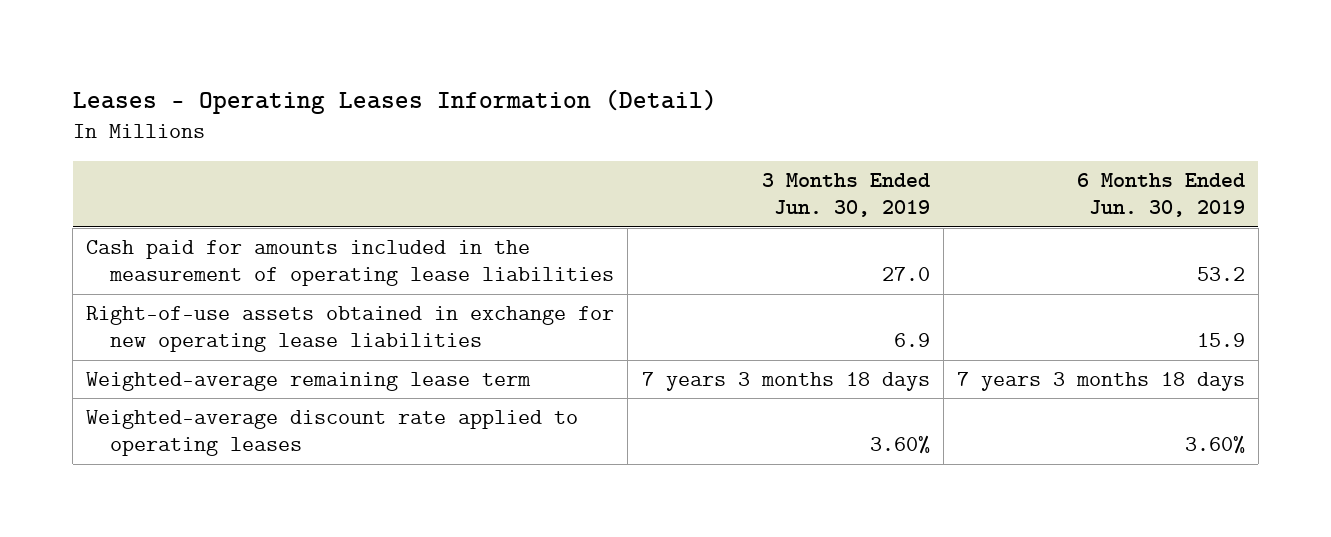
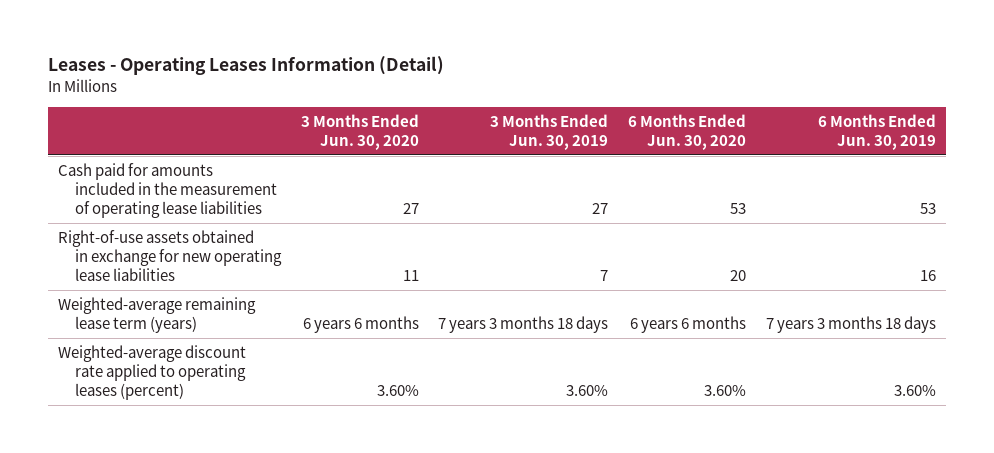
- | 3 Months Ended Jun. 30, 2019 | 6 Months Ended Jun. 30, 2019
+ | 3 Months Ended Jun. 30, 2020 | 3 Months Ended Jun. 30, 2019 | 6 Months Ended Jun. 30, 2020 | 6 Months Ended Jun. 30, 2019
- Cash paid for amounts included in the measurement of operating lease liabilities | 27.0 | 53.2
- Right-of-use assets obtained in exchange for new operating lease liabilities | 6.9 | 15.9
- Weighted-average remaining lease term | 7 years 3 months 18 days | 7 years 3 months 18 days
- Weighted-average discount rate applied to operating leases | 3.60% | 3.60%
+ Cash paid for amounts included in the measurement of operating lease liabilities | 27 | 27 | 53 | 53
+ Right-of-use assets obtained in exchange for new operating lease liabilities | 11 | 7 | 20 | 16
+ Weighted-average remaining lease term (years) | 6 years 6 months | 7 years 3 months 18 days | 6 years 6 months | 7 years 3 months 18 days
+ Weighted-average discount rate applied to operating leases (percent) | 3.60% | 3.60% | 3.60% | 3.60%

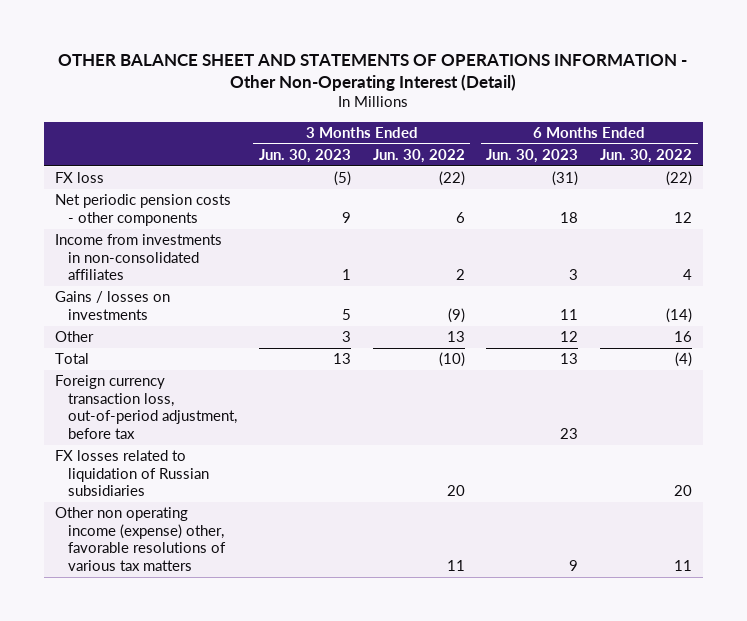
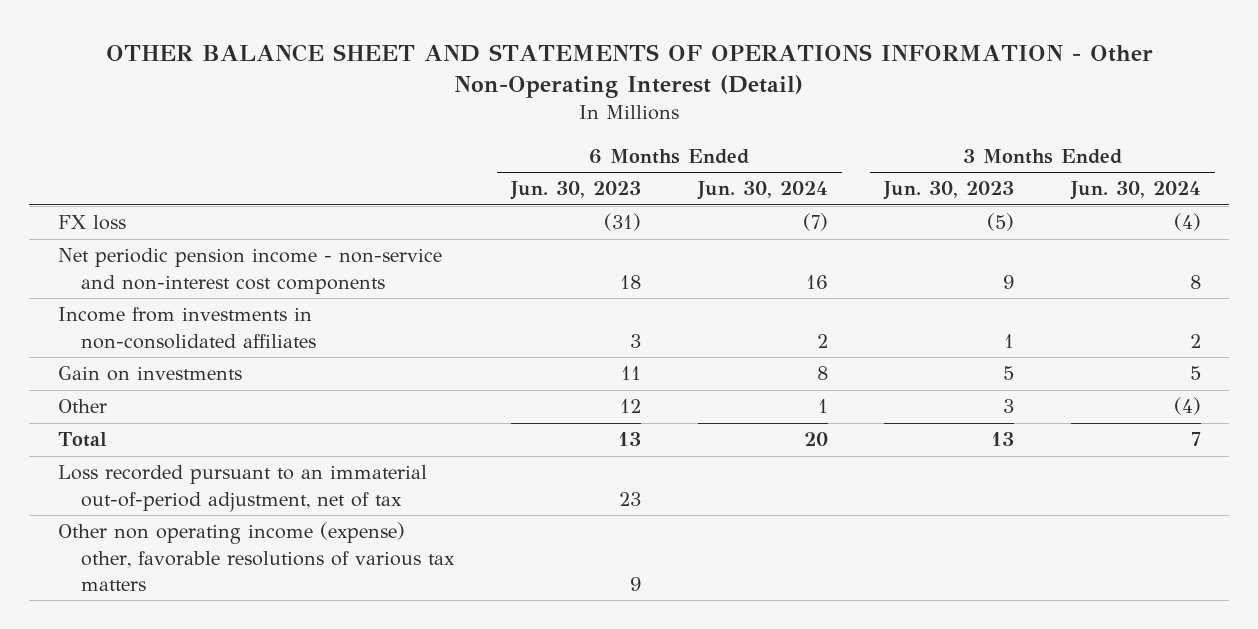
- | 3 Months Ended Jun. 30, 2023 | 3 Months Ended Jun. 30, 2022 | 6 Months Ended Jun. 30, 2023 | 6 Months Ended Jun. 30, 2022
+ | 6 Months Ended Jun. 30, 2023 | 6 Months Ended Jun. 30, 2024 | 3 Months Ended Jun. 30, 2023 | 3 Months Ended Jun. 30, 2024
- Net periodic pension costs - other components | 9 | 6 | 18 | 12
+ Net periodic pension income - non-service and non-interest cost components | 18 | 16 | 9 | 8
- Gains / losses on investments | 5 | (9) | 11 | (14)
+ Gain on investments | 11 | 8 | 5 | 5
- Foreign currency transaction loss, out-of-period adjustment, before tax | | | 23 |
- FX losses related to liquidation of Russian subsidiaries | | 20 | | 20
+ Loss recorded pursuant to an immaterial out-of-period adjustment, net of tax | 23 | | |

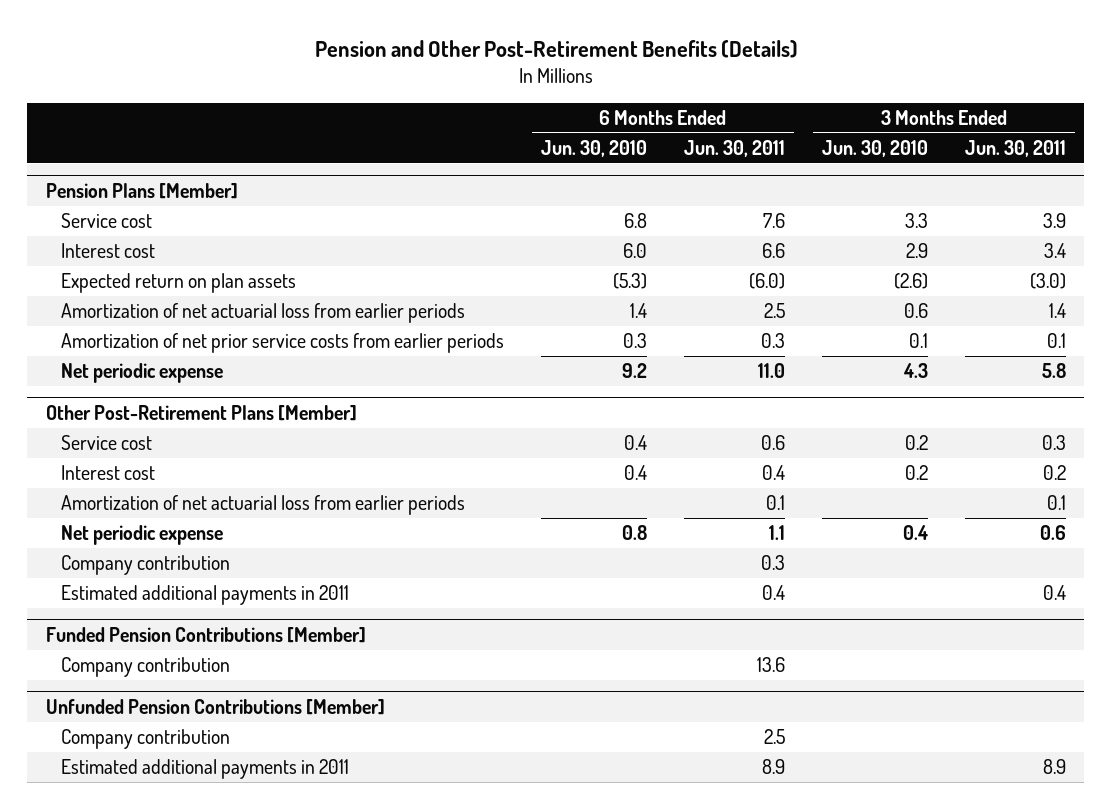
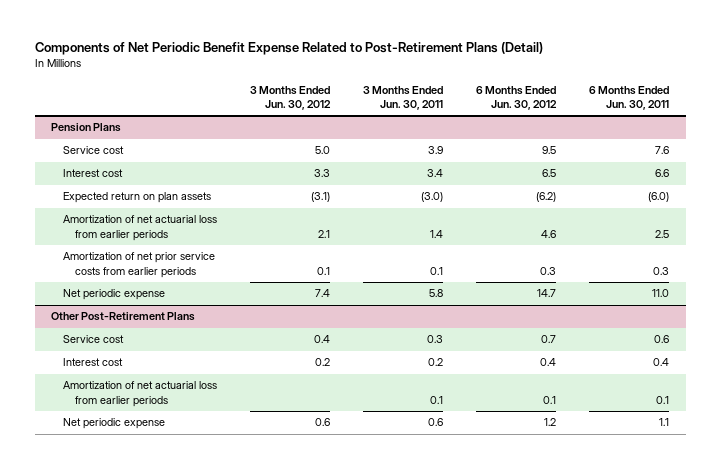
- Pension and Other Post-Retirement Benefits (Details)
+ Components of Net Periodic Benefit Expense Related to Post-Retirement Plans (Detail)
- | 6 Months Ended Jun. 30, 2010 | 6 Months Ended Jun. 30, 2011 | 3 Months Ended Jun. 30, 2010 | 3 Months Ended Jun. 30, 2011
+ | 3 Months Ended Jun. 30, 2012 | 3 Months Ended Jun. 30, 2011 | 6 Months Ended Jun. 30, 2012 | 6 Months Ended Jun. 30, 2011
- Pension Plans [Member]
+ Pension Plans
- Other Post-Retirement Plans [Member]
+ Other Post-Retirement Plans
- Company contribution | | 0.3 | |
- Estimated additional payments in 2011 | | 0.4 | | 0.4
- Funded Pension Contributions [Member]
- Company contribution | | 13.6 | |
- Unfunded Pension Contributions [Member]
- Company contribution | | 2.5 | |
- Estimated additional payments in 2011 | | 8.9 | | 8.9

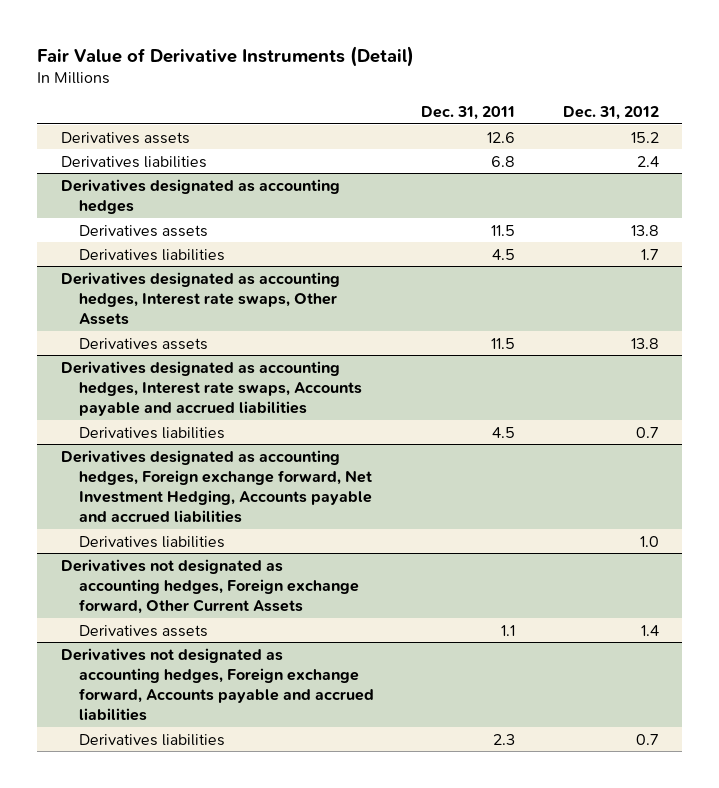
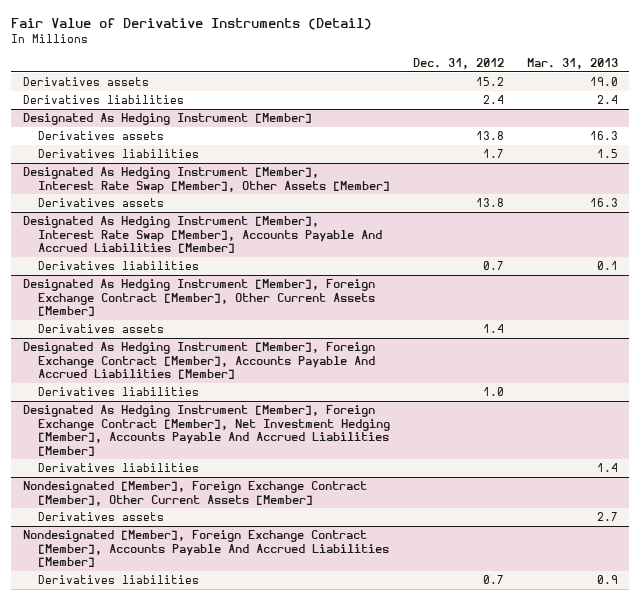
- | Dec. 31, 2011 | Dec. 31, 2012
+ | Dec. 31, 2012 | Mar. 31, 2013
- Derivatives designated as accounting hedges
+ Designated As Hedging Instrument [Member]
- Derivatives designated as accounting hedges, Interest rate swaps, Other Assets
+ Designated As Hedging Instrument [Member], Interest Rate Swap [Member], Other Assets [Member]
- Derivatives designated as accounting hedges, Interest rate swaps, Accounts payable and accrued liabilities
+ Designated As Hedging Instrument [Member], Interest Rate Swap [Member], Accounts Payable And Accrued Liabilities [Member]
- Derivatives designated as accounting hedges, Foreign exchange forward, Net Investment Hedging, Accounts payable and accrued liabilities
- Derivatives liabilities | | 1.0
- Derivatives not designated as accounting hedges, Foreign exchange forward, Other Current Assets
+ Designated As Hedging Instrument [Member], Foreign Exchange Contract [Member], Other Current Assets [Member]
- Derivatives not designated as accounting hedges, Foreign exchange forward, Accounts payable and accrued liabilities
+ Designated As Hedging Instrument [Member], Foreign Exchange Contract [Member], Accounts Payable And Accrued Liabilities [Member]
+ Derivatives liabilities | 1.0 |
+ Designated As Hedging Instrument [Member], Foreign Exchange Contract [Member], Net Investment Hedging [Member], Accounts Payable And Accrued Liabilities [Member]
+ Derivatives liabilities | | 1.4
+ Nondesignated [Member], Foreign Exchange Contract [Member], Other Current Assets [Member]
+ Derivatives assets | | 2.7
+ Nondesignated [Member], Foreign Exchange Contract [Member], Accounts Payable And Accrued Liabilities [Member]

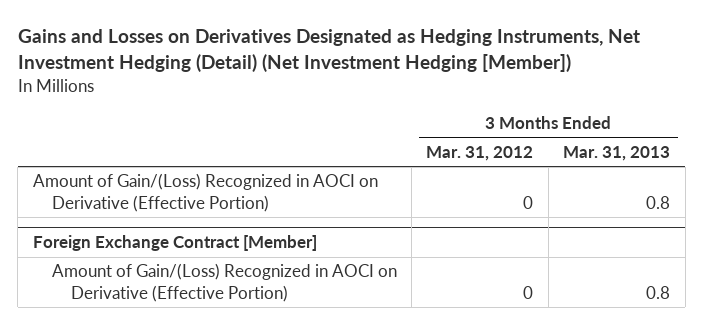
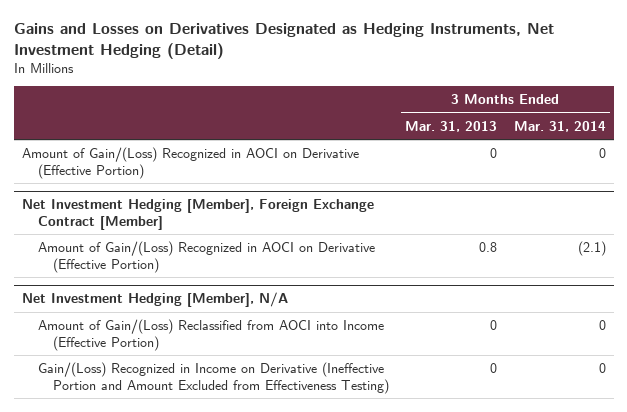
- Gains and Losses on Derivatives Designated as Hedging Instruments, Net Investment Hedging (Detail) (Net Investment Hedging [Member])
+ Gains and Losses on Derivatives Designated as Hedging Instruments, Net Investment Hedging (Detail)
- | 3 Months Ended Mar. 31, 2012 | 3 Months Ended Mar. 31, 2013
+ | 3 Months Ended Mar. 31, 2013 | 3 Months Ended Mar. 31, 2014
- Amount of Gain/(Loss) Recognized in AOCI on Derivative (Effective Portion) | 0 | 0.8
- Foreign Exchange Contract [Member]
+ Amount of Gain/(Loss) Recognized in AOCI on Derivative (Effective Portion) | 0 | 0
+ Net Investment Hedging [Member], Foreign Exchange Contract [Member]
+ Net Investment Hedging [Member], N/A
+ Amount of Gain/(Loss) Reclassified from AOCI into Income (Effective Portion) | 0 | 0
+ Gain/(Loss) Recognized in Income on Derivative (Ineffective Portion and Amount Excluded from Effectiveness Testing) | 0 | 0

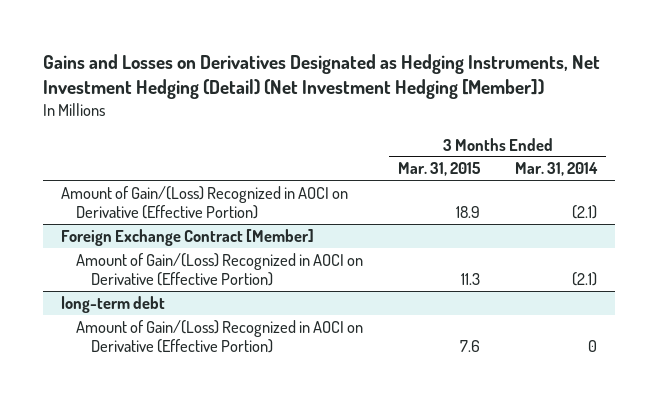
- Gains and Losses on Derivatives Designated as Hedging Instruments, Net Investment Hedging (Detail)
+ Gains and Losses on Derivatives Designated as Hedging Instruments, Net Investment Hedging (Detail) (Net Investment Hedging [Member])
- | 3 Months Ended Mar. 31, 2013 | 3 Months Ended Mar. 31, 2014
+ | 3 Months Ended Mar. 31, 2015 | 3 Months Ended Mar. 31, 2014
- Amount of Gain/(Loss) Recognized in AOCI on Derivative (Effective Portion) | 0 | 0
- Net Investment Hedging [Member], Foreign Exchange Contract [Member]
- Net Investment Hedging [Member], N/A
- Amount of Gain/(Loss) Reclassified from AOCI into Income (Effective Portion) | 0 | 0
- Gain/(Loss) Recognized in Income on Derivative (Ineffective Portion and Amount Excluded from Effectiveness Testing) | 0 | 0
+ Foreign Exchange Contract [Member]
+ Amount of Gain/(Loss) Recognized in AOCI on Derivative (Effective Portion) | 11.3 | (2.1)
+ long-term debt
+ Amount of Gain/(Loss) Recognized in AOCI on Derivative (Effective Portion) | 7.6 | 0

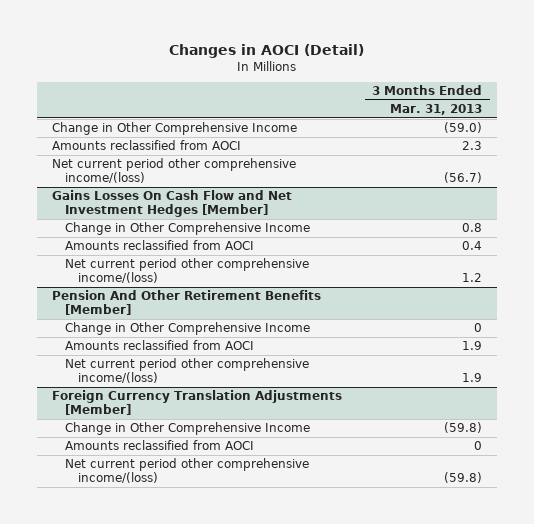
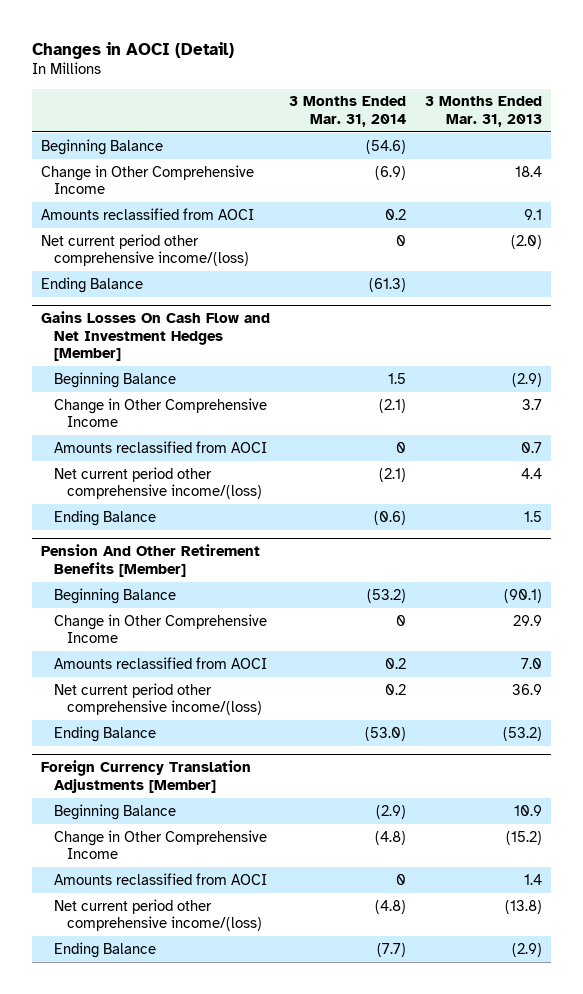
- | 3 Months Ended Mar. 31, 2013
+ | 3 Months Ended Mar. 31, 2014 | 3 Months Ended Mar. 31, 2013
- Change in Other Comprehensive Income | (59.0)
- Amounts reclassified from AOCI | 2.3
- Net current period other comprehensive income/(loss) | (56.7)
+ Beginning Balance | (54.6) |
+ Change in Other Comprehensive Income | (6.9) | 18.4
+ Amounts reclassified from AOCI | 0.2 | 9.1
+ Net current period other comprehensive income/(loss) | 0 | (2.0)
+ Ending Balance | (61.3) |
@ Gains Losses On Cash Flow and Net Investment Hedges [Member]
- Change in Other Comprehensive Income | 0.8
- Amounts reclassified from AOCI | 0.4
- Net current period other comprehensive income/(loss) | 1.2
+ Beginning Balance | 1.5 | (2.9)
+ Change in Other Comprehensive Income | (2.1) | 3.7
+ Amounts reclassified from AOCI | 0 | 0.7
+ Net current period other comprehensive income/(loss) | (2.1) | 4.4
+ Ending Balance | (0.6) | 1.5
@ Pension And Other Retirement Benefits [Member]
- Change in Other Comprehensive Income | 0
- Amounts reclassified from AOCI | 1.9
- Net current period other comprehensive income/(loss) | 1.9
+ Beginning Balance | (53.2) | (90.1)
+ Change in Other Comprehensive Income | 0 | 29.9
+ Amounts reclassified from AOCI | 0.2 | 7.0
+ Net current period other comprehensive income/(loss) | 0.2 | 36.9
+ Ending Balance | (53.0) | (53.2)
@ Foreign Currency Translation Adjustments [Member]
- Change in Other Comprehensive Income | (59.8)
- Amounts reclassified from AOCI | 0
- Net current period other comprehensive income/(loss) | (59.8)
+ Beginning Balance | (2.9) | 10.9
+ Change in Other Comprehensive Income | (4.8) | (15.2)
+ Amounts reclassified from AOCI | 0 | 1.4
+ Net current period other comprehensive income/(loss) | (4.8) | (13.8)
+ Ending Balance | (7.7) | (2.9)

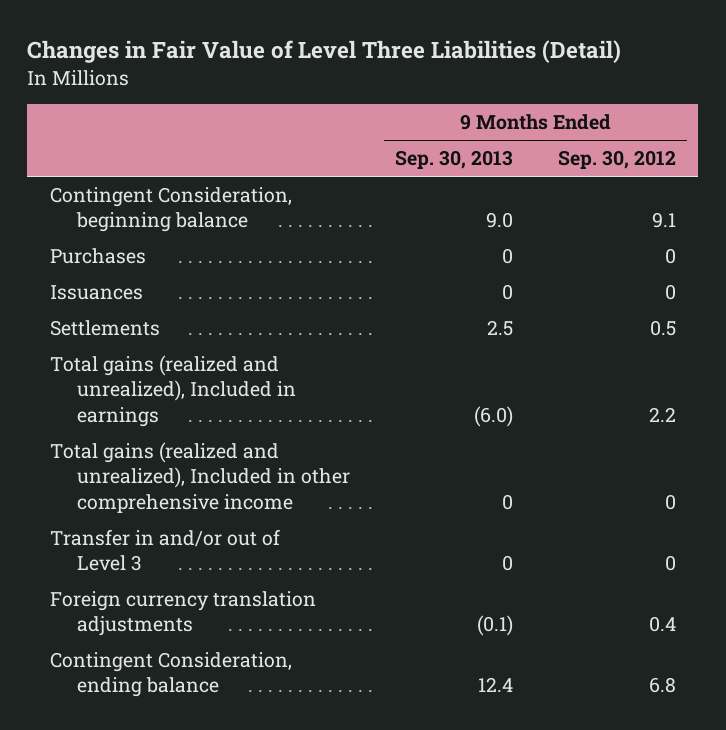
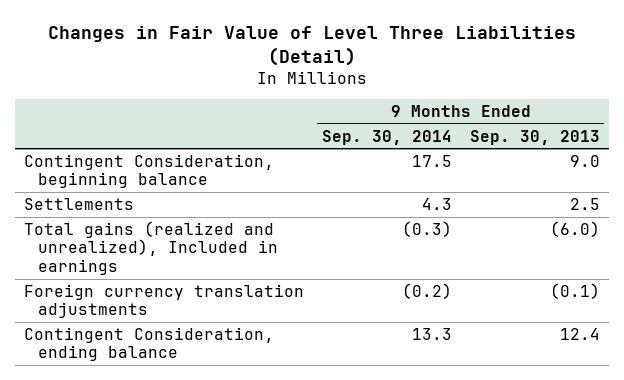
- | 9 Months Ended Sep. 30, 2013 | 9 Months Ended Sep. 30, 2012
+ | 9 Months Ended Sep. 30, 2014 | 9 Months Ended Sep. 30, 2013
- Purchases | 0 | 0
- Issuances | 0 | 0
- Total gains (realized and unrealized), Included in other comprehensive income | 0 | 0
- Transfer in and/or out of Level 3 | 0 | 0

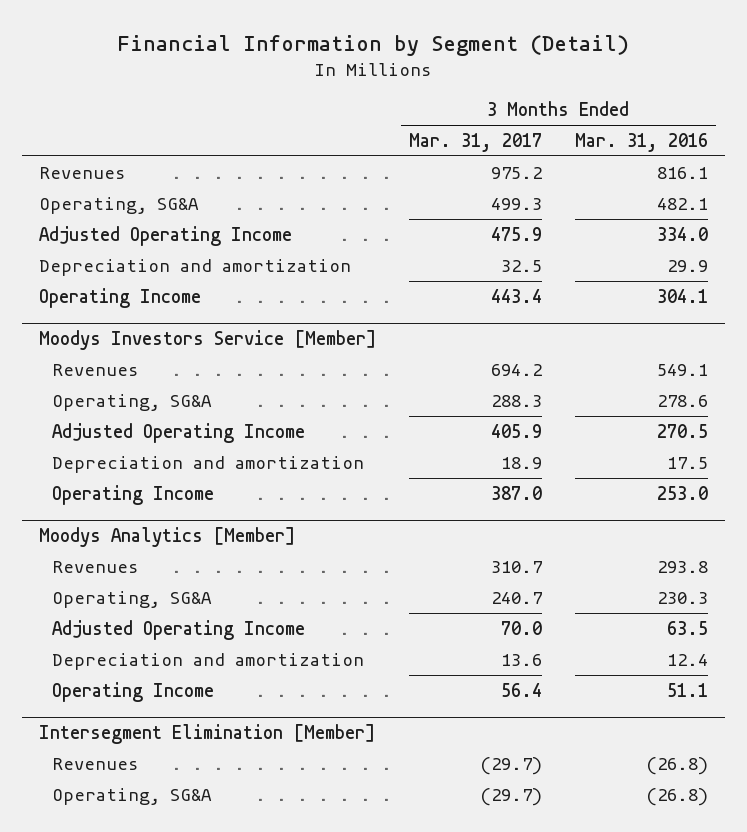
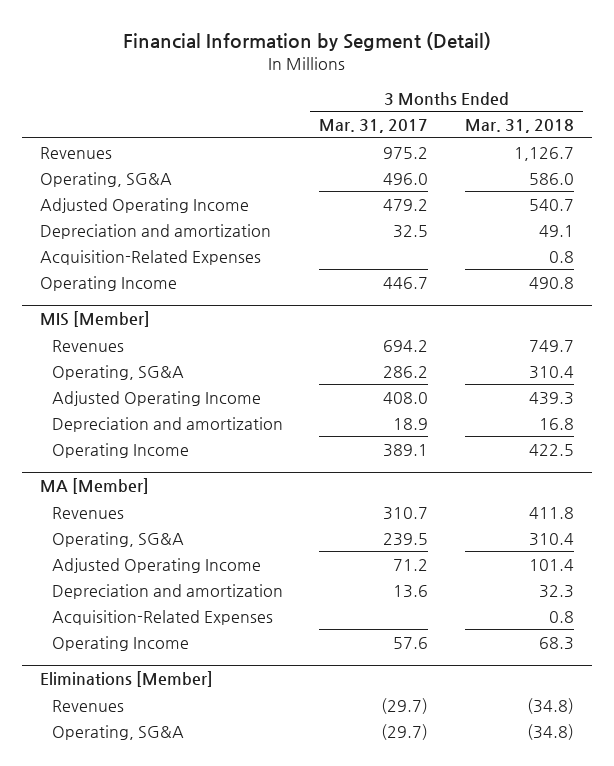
- | 3 Months Ended Mar. 31, 2017 | 3 Months Ended Mar. 31, 2016
+ | 3 Months Ended Mar. 31, 2017 | 3 Months Ended Mar. 31, 2018
- Operating, SG&A | 499.3 | 482.1
- Adjusted Operating Income | 475.9 | 334.0
+ Operating, SG&A | 496.0 | 586.0
+ Adjusted Operating Income | 479.2 | 540.7
- Operating Income | 443.4 | 304.1
- Moodys Investors Service [Member]
+ Acquisition-Related Expenses | | 0.8
+ Operating Income | 446.7 | 490.8
+ MIS [Member]
- Operating, SG&A | 288.3 | 278.6
- Adjusted Operating Income | 405.9 | 270.5
+ Operating, SG&A | 286.2 | 310.4
+ Adjusted Operating Income | 408.0 | 439.3
- Operating Income | 387.0 | 253.0
- Moodys Analytics [Member]
+ Operating Income | 389.1 | 422.5
+ MA [Member]
- Operating, SG&A | 240.7 | 230.3
- Adjusted Operating Income | 70.0 | 63.5
+ Operating, SG&A | 239.5 | 310.4
+ Adjusted Operating Income | 71.2 | 101.4
- Operating Income | 56.4 | 51.1
- Intersegment Elimination [Member]
+ Acquisition-Related Expenses | | 0.8
+ Operating Income | 57.6 | 68.3
+ Eliminations [Member]

